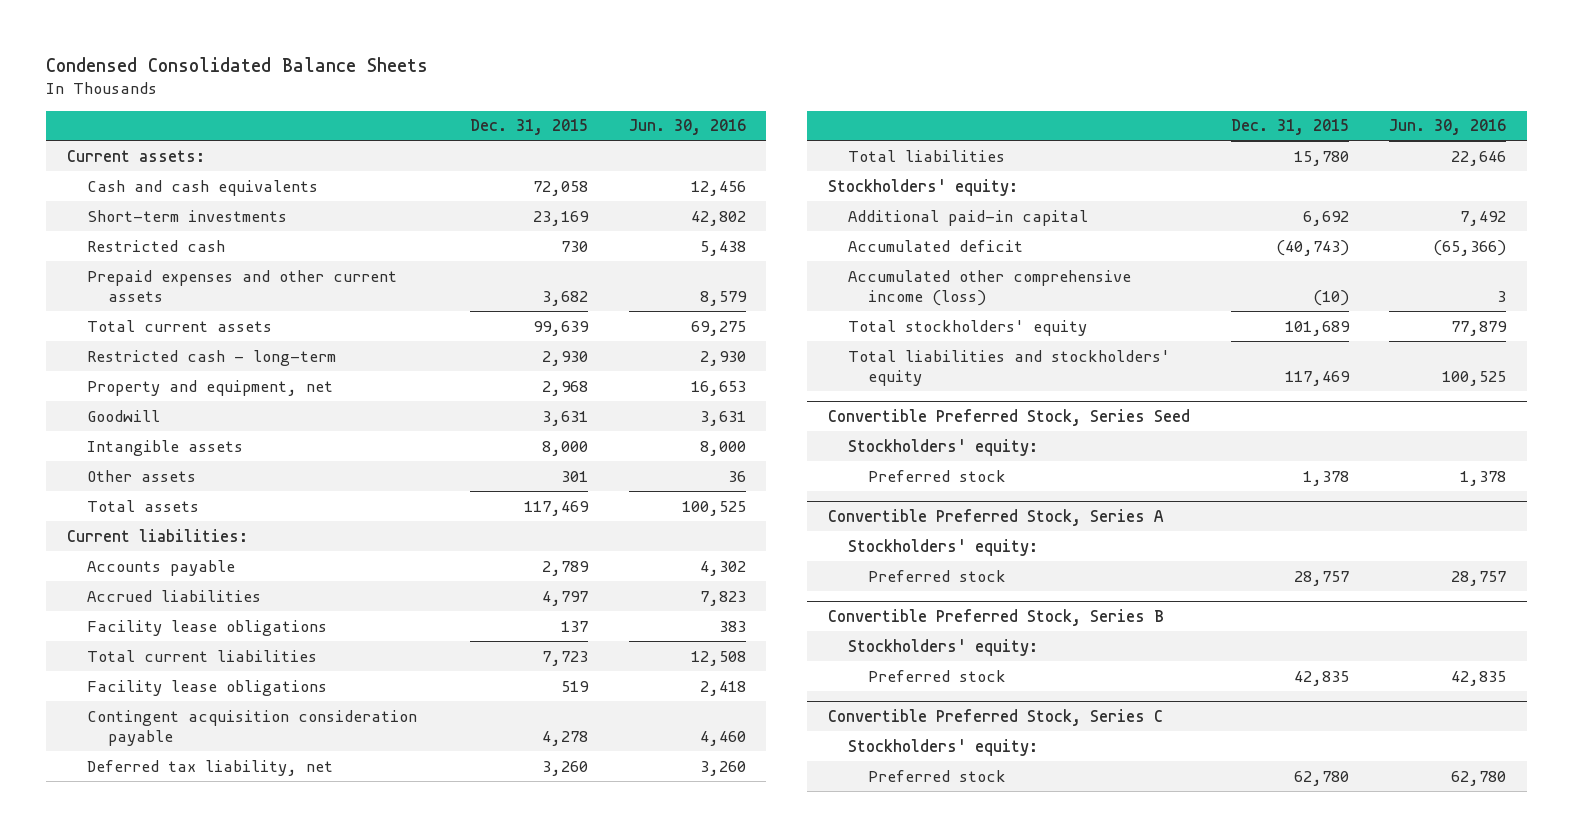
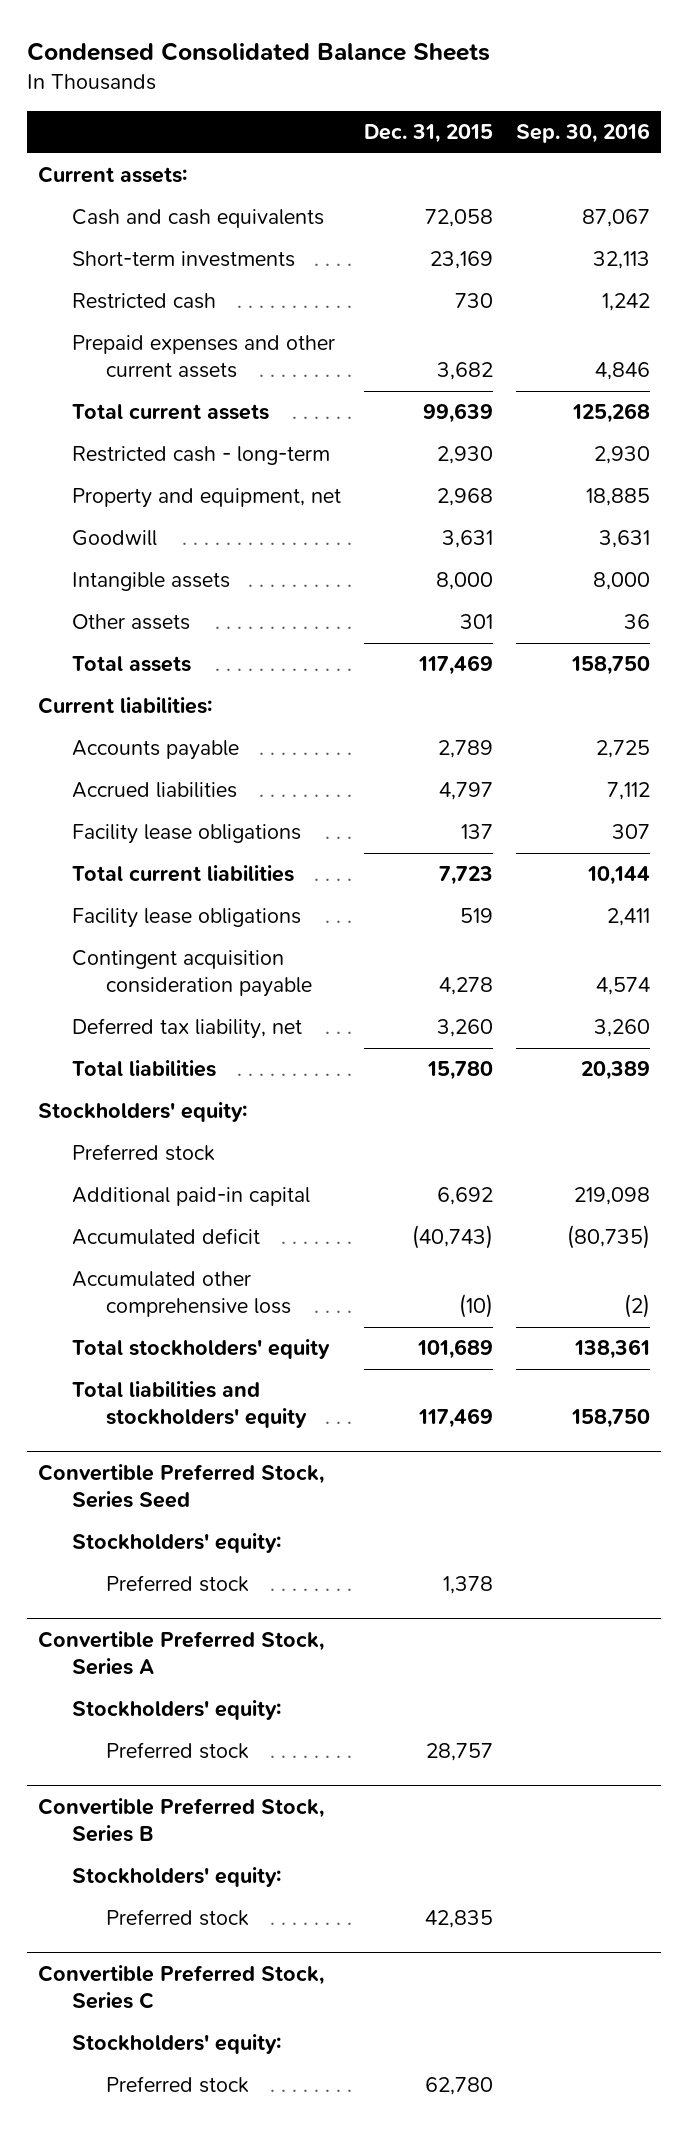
- | Dec. 31, 2015 | Jun. 30, 2016
+ | Dec. 31, 2015 | Sep. 30, 2016
+ Preferred stock
- Accumulated other comprehensive income (loss) | (10) | 3
+ Accumulated other comprehensive loss | (10) | (2)

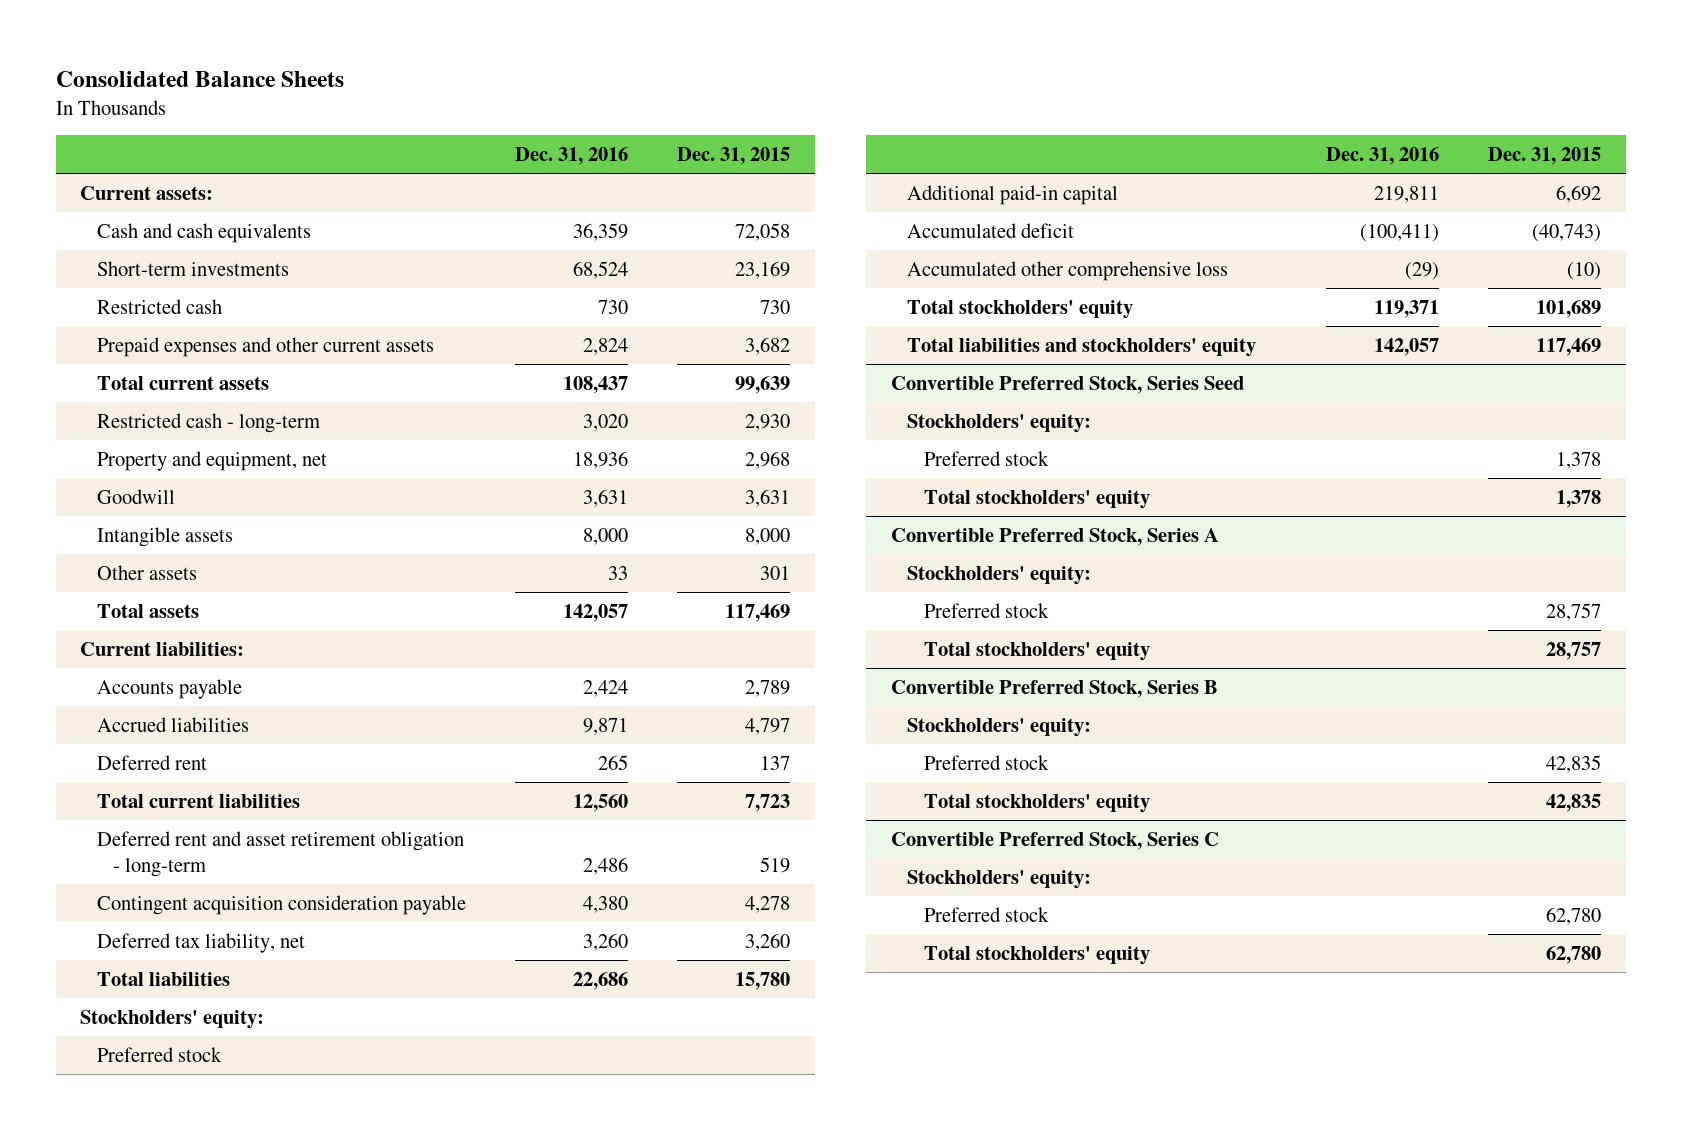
- Condensed Consolidated Balance Sheets
+ Consolidated Balance Sheets
- | Dec. 31, 2015 | Sep. 30, 2016
+ | Dec. 31, 2016 | Dec. 31, 2015
- Facility lease obligations | 137 | 307
+ Deferred rent | 265 | 137
- Facility lease obligations | 519 | 2,411
+ Deferred rent and asset retirement obligation - long-term | 2,486 | 519
@ Convertible Preferred Stock, Series Seed
+ Total stockholders' equity | | 1,378
@ Convertible Preferred Stock, Series A
+ Total stockholders' equity | | 28,757
@ Convertible Preferred Stock, Series B
+ Total stockholders' equity | | 42,835
@ Convertible Preferred Stock, Series C
+ Total stockholders' equity | | 62,780

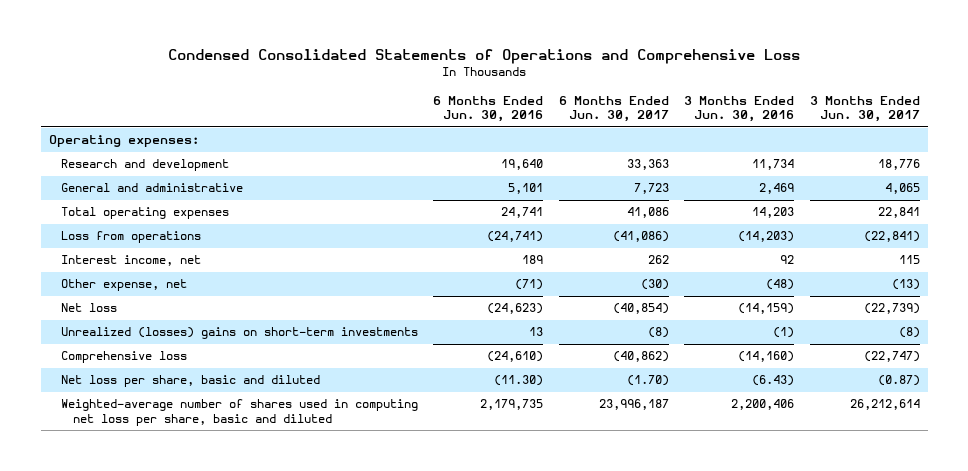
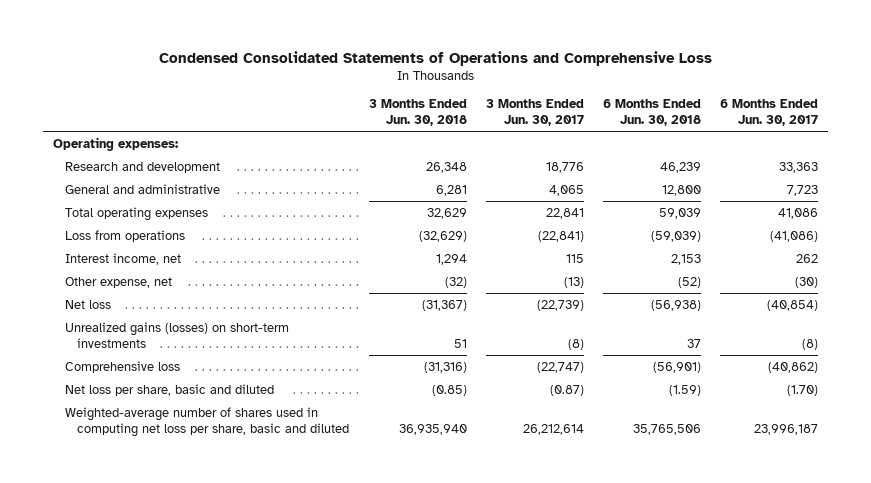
- | 6 Months Ended Jun. 30, 2016 | 6 Months Ended Jun. 30, 2017 | 3 Months Ended Jun. 30, 2016 | 3 Months Ended Jun. 30, 2017
+ | 3 Months Ended Jun. 30, 2018 | 3 Months Ended Jun. 30, 2017 | 6 Months Ended Jun. 30, 2018 | 6 Months Ended Jun. 30, 2017
- Unrealized (losses) gains on short-term investments | 13 | (8) | (1) | (8)
+ Unrealized gains (losses) on short-term investments | 51 | (8) | 37 | (8)

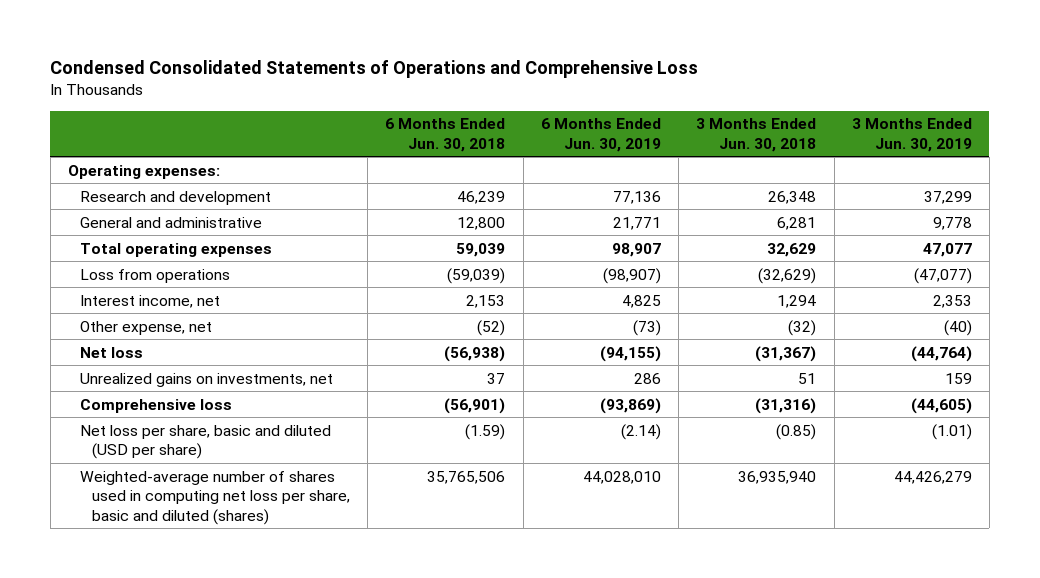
- | 3 Months Ended Jun. 30, 2018 | 3 Months Ended Jun. 30, 2017 | 6 Months Ended Jun. 30, 2018 | 6 Months Ended Jun. 30, 2017
+ | 6 Months Ended Jun. 30, 2018 | 6 Months Ended Jun. 30, 2019 | 3 Months Ended Jun. 30, 2018 | 3 Months Ended Jun. 30, 2019
- Unrealized gains (losses) on short-term investments | 51 | (8) | 37 | (8)
+ Unrealized gains on investments, net | 37 | 286 | 51 | 159
- Net loss per share, basic and diluted | (0.85) | (0.87) | (1.59) | (1.70)
- Weighted-average number of shares used in computing net loss per share, basic and diluted | 36,935,940 | 26,212,614 | 35,765,506 | 23,996,187
+ Net loss per share, basic and diluted (USD per share) | (1.59) | (2.14) | (0.85) | (1.01)
+ Weighted-average number of shares used in computing net loss per share, basic and diluted (shares) | 35,765,506 | 44,028,010 | 36,935,940 | 44,426,279

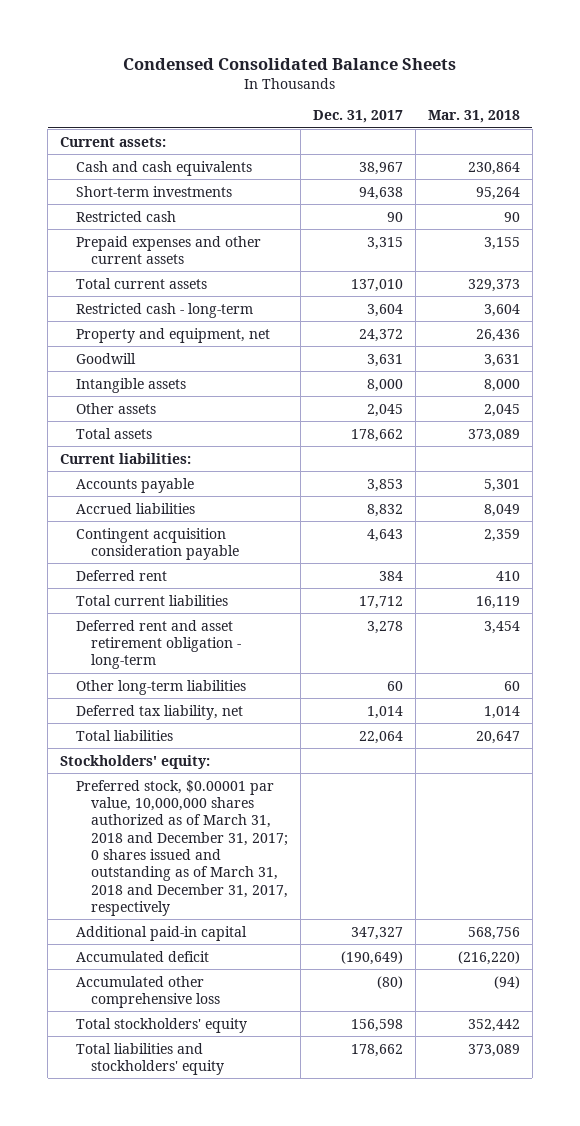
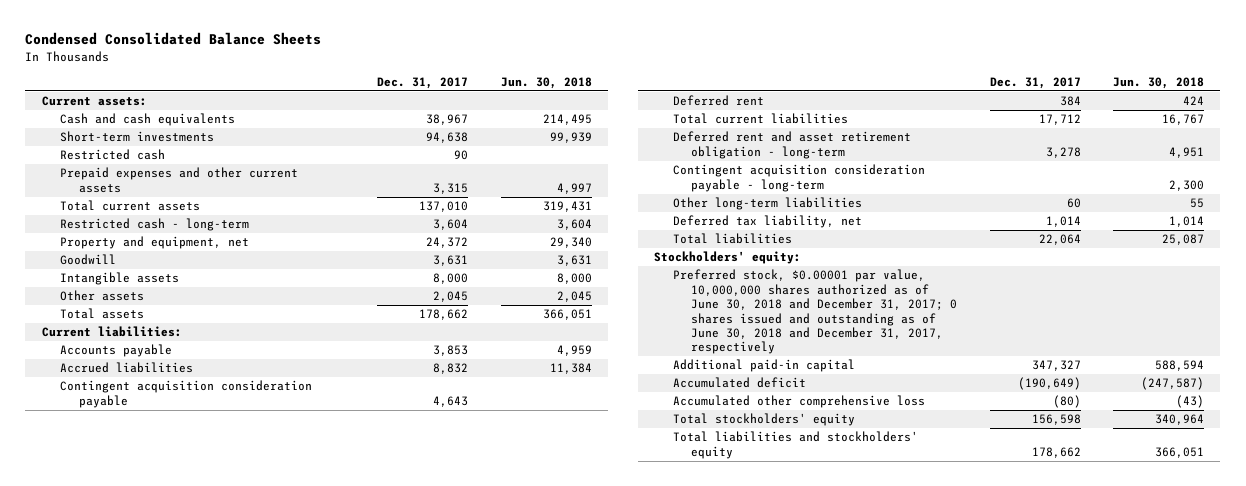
- | Dec. 31, 2017 | Mar. 31, 2018
+ | Dec. 31, 2017 | Jun. 30, 2018
+ Contingent acquisition consideration payable - long-term | | 2,300
- Preferred stock, $0.00001 par value, 10,000,000 shares authorized as of March 31, 2018 and December 31, 2017; 0 shares issued and outstanding as of March 31, 2018 and December 31, 2017, respectively
+ Preferred stock, $0.00001 par value, 10,000,000 shares authorized as of June 30, 2018 and December 31, 2017; 0 shares issued and outstanding as of June 30, 2018 and December 31, 2017, respectively

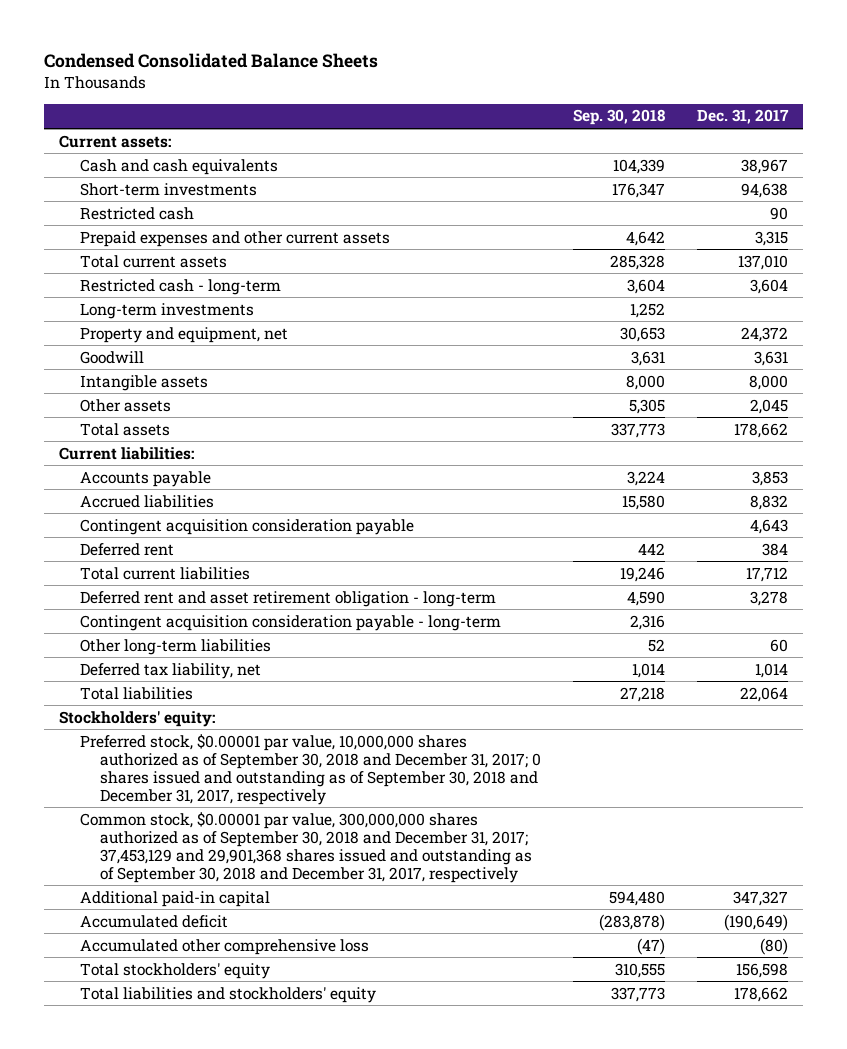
- | Dec. 31, 2017 | Jun. 30, 2018
+ | Sep. 30, 2018 | Dec. 31, 2017
+ Long-term investments | 1,252 |
- Preferred stock, $0.00001 par value, 10,000,000 shares authorized as of June 30, 2018 and December 31, 2017; 0 shares issued and outstanding as of June 30, 2018 and December 31, 2017, respectively
+ Preferred stock, $0.00001 par value, 10,000,000 shares authorized as of September 30, 2018 and December 31, 2017; 0 shares issued and outstanding as of September 30, 2018 and December 31, 2017, respectively
+ Common stock, $0.00001 par value, 300,000,000 shares authorized as of September 30, 2018 and December 31, 2017; 37,453,129 and 29,901,368 shares issued and outstanding as of September 30, 2018 and December 31, 2017, respectively

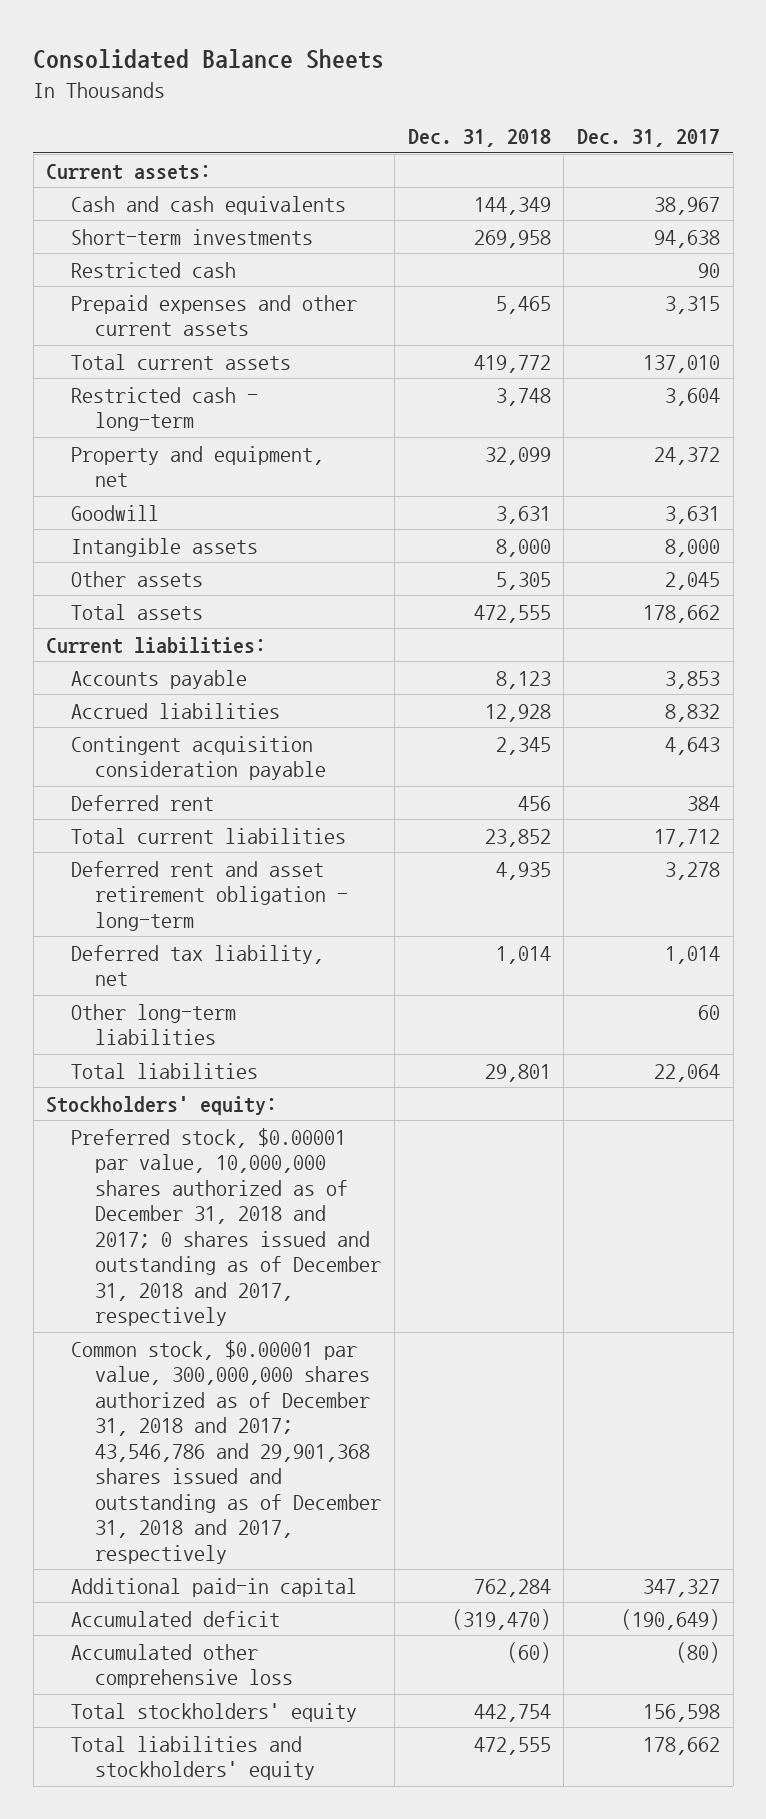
- Condensed Consolidated Balance Sheets
+ Consolidated Balance Sheets
- | Sep. 30, 2018 | Dec. 31, 2017
+ | Dec. 31, 2018 | Dec. 31, 2017
- Long-term investments | 1,252 |
- Contingent acquisition consideration payable - long-term | 2,316 |
moved down: Other long-term liabilities | | 60
- Preferred stock, $0.00001 par value, 10,000,000 shares authorized as of September 30, 2018 and December 31, 2017; 0 shares issued and outstanding as of September 30, 2018 and December 31, 2017, respectively
- Common stock, $0.00001 par value, 300,000,000 shares authorized as of September 30, 2018 and December 31, 2017; 37,453,129 and 29,901,368 shares issued and outstanding as of September 30, 2018 and December 31, 2017, respectively
+ Preferred stock, $0.00001 par value, 10,000,000 shares authorized as of December 31, 2018 and 2017; 0 shares issued and outstanding as of December 31, 2018 and 2017, respectively
+ Common stock, $0.00001 par value, 300,000,000 shares authorized as of December 31, 2018 and 2017; 43,546,786 and 29,901,368 shares issued and outstanding as of December 31, 2018 and 2017, respectively

